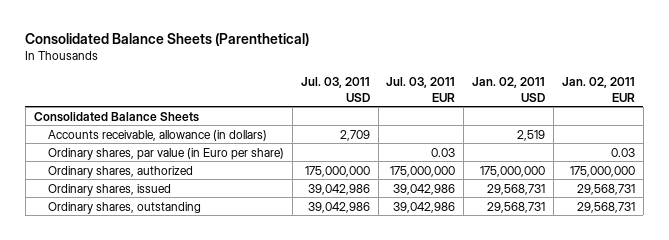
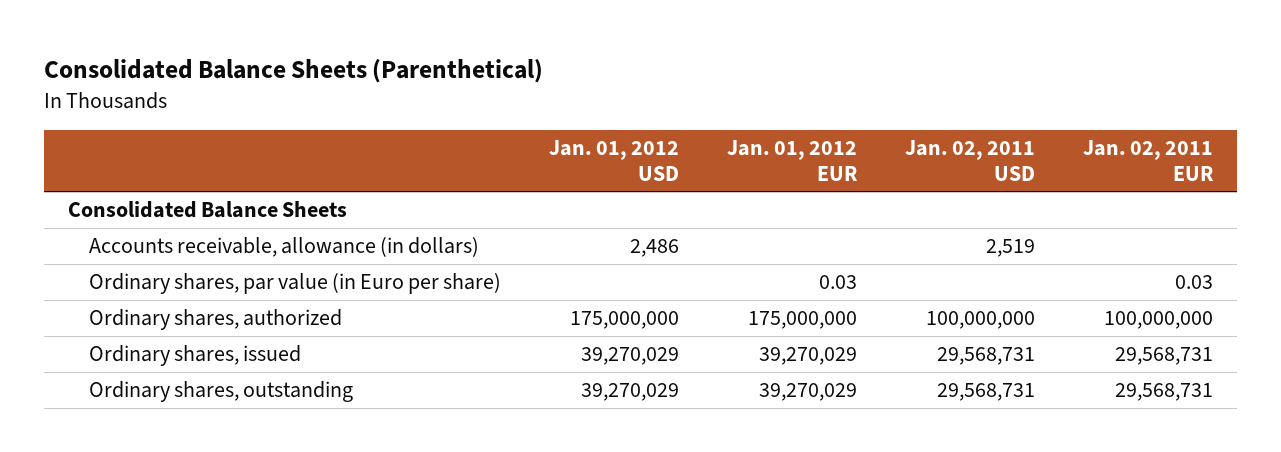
- | Jul. 03, 2011 USD | Jul. 03, 2011 EUR | Jan. 02, 2011 USD | Jan. 02, 2011 EUR
+ | Jan. 01, 2012 USD | Jan. 01, 2012 EUR | Jan. 02, 2011 USD | Jan. 02, 2011 EUR
- Ordinary shares, authorized | 175,000,000 | 175,000,000 | 175,000,000 | 175,000,000
+ Ordinary shares, authorized | 175,000,000 | 175,000,000 | 100,000,000 | 100,000,000

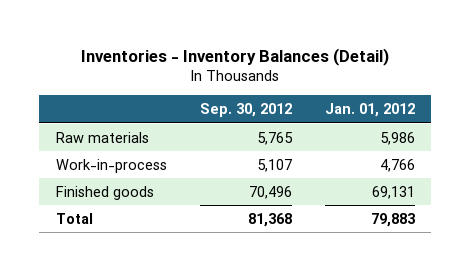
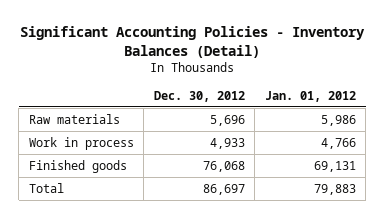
- Inventories - Inventory Balances (Detail)
+ Significant Accounting Policies - Inventory Balances (Detail)
- | Sep. 30, 2012 | Jan. 01, 2012
+ | Dec. 30, 2012 | Jan. 01, 2012
- Work-in-process | 5,107 | 4,766
+ Work in process | 4,933 | 4,766

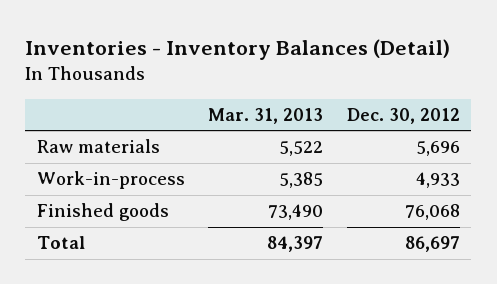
- Significant Accounting Policies - Inventory Balances (Detail)
+ Inventories - Inventory Balances (Detail)
- | Dec. 30, 2012 | Jan. 01, 2012
+ | Mar. 31, 2013 | Dec. 30, 2012
- Work in process | 4,933 | 4,766
+ Work-in-process | 5,385 | 4,933

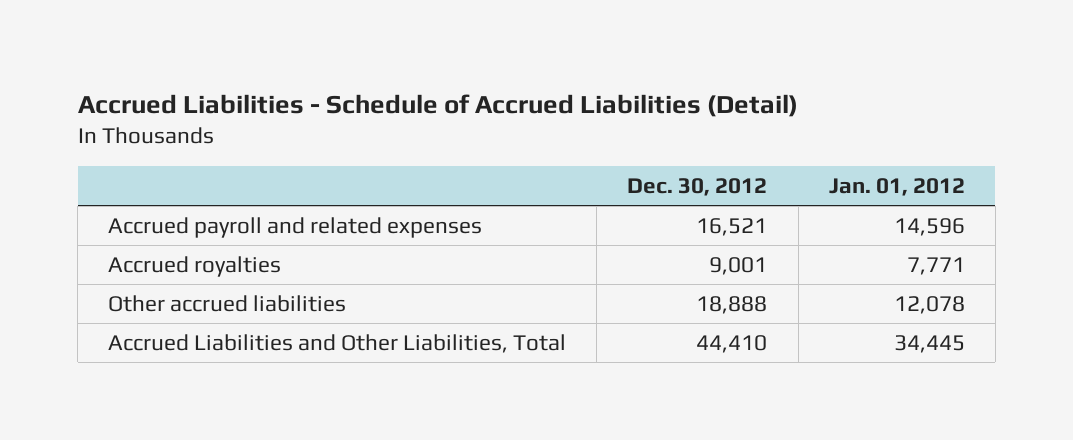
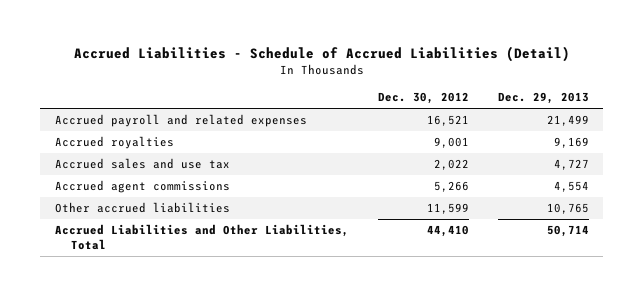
- | Dec. 30, 2012 | Jan. 01, 2012
+ | Dec. 30, 2012 | Dec. 29, 2013
- Other accrued liabilities | 18,888 | 12,078
+ Accrued sales and use tax | 2,022 | 4,727
+ Accrued agent commissions | 5,266 | 4,554
+ Other accrued liabilities | 11,599 | 10,765

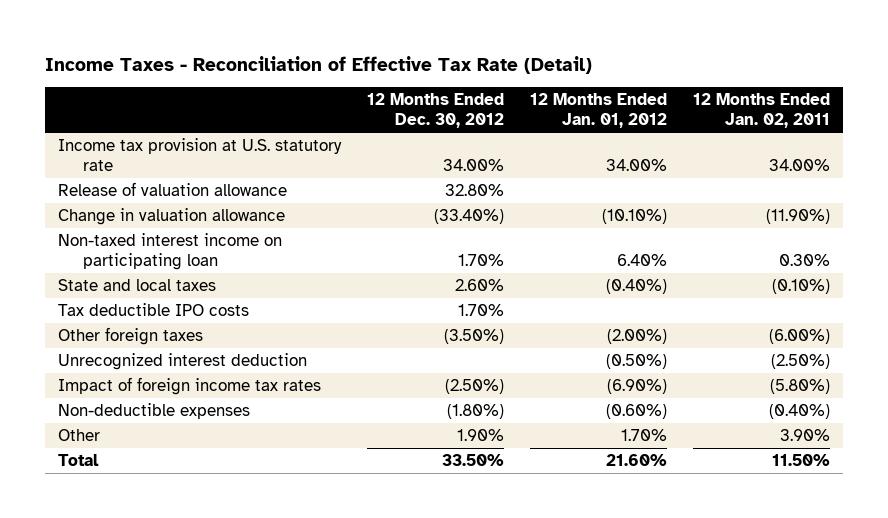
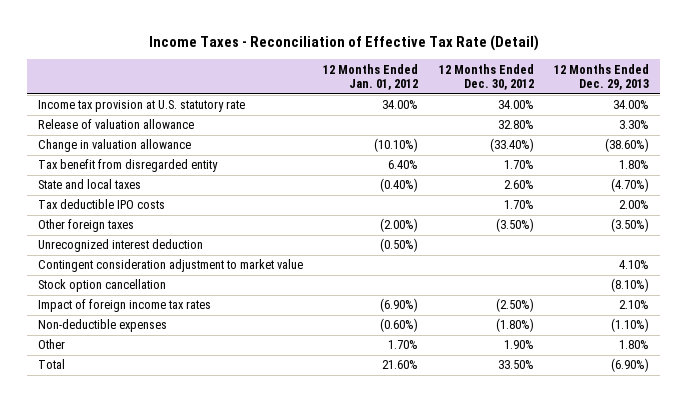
- | 12 Months Ended Dec. 30, 2012 | 12 Months Ended Jan. 01, 2012 | 12 Months Ended Jan. 02, 2011
+ | 12 Months Ended Jan. 01, 2012 | 12 Months Ended Dec. 30, 2012 | 12 Months Ended Dec. 29, 2013
- Non-taxed interest income on participating loan | 1.70% | 6.40% | 0.30%
+ Tax benefit from disregarded entity | 6.40% | 1.70% | 1.80%
+ Contingent consideration adjustment to market value | | | 4.10%
+ Stock option cancellation | | | (8.10%)

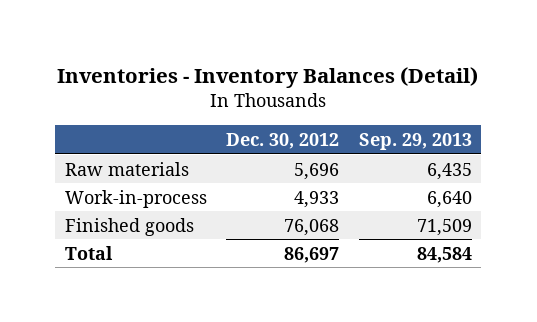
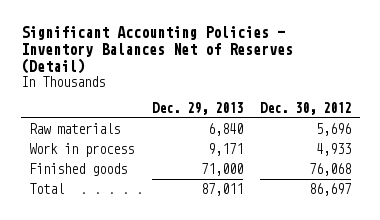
- Inventories - Inventory Balances (Detail)
+ Significant Accounting Policies - Inventory Balances Net of Reserves (Detail)
- | Dec. 30, 2012 | Sep. 29, 2013
+ | Dec. 29, 2013 | Dec. 30, 2012
- Work-in-process | 4,933 | 6,640
+ Work in process | 9,171 | 4,933

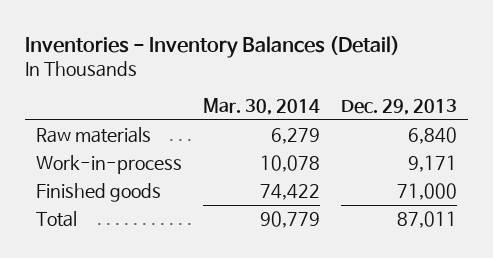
- Significant Accounting Policies - Inventory Balances Net of Reserves (Detail)
+ Inventories - Inventory Balances (Detail)
- | Dec. 29, 2013 | Dec. 30, 2012
+ | Mar. 30, 2014 | Dec. 29, 2013
- Work in process | 9,171 | 4,933
+ Work-in-process | 10,078 | 9,171

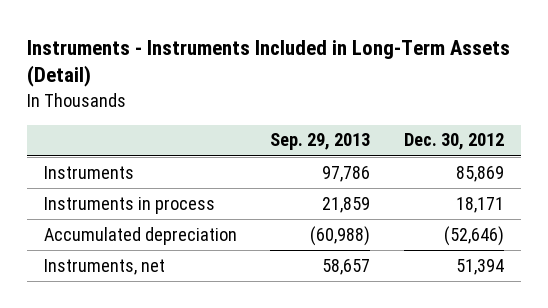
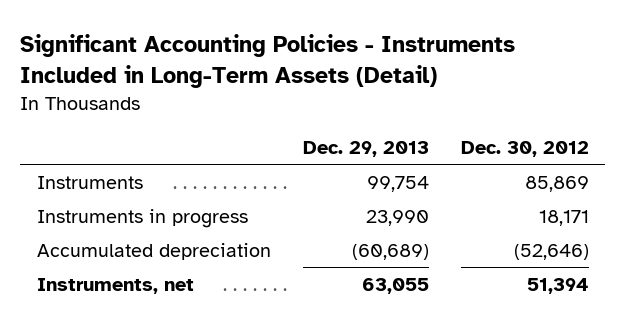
- Instruments - Instruments Included in Long-Term Assets (Detail)
+ Significant Accounting Policies - Instruments Included in Long-Term Assets (Detail)
- | Sep. 29, 2013 | Dec. 30, 2012
+ | Dec. 29, 2013 | Dec. 30, 2012
- Instruments in process | 21,859 | 18,171
+ Instruments in progress | 23,990 | 18,171

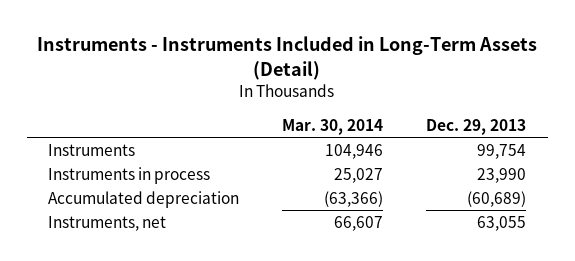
- Significant Accounting Policies - Instruments Included in Long-Term Assets (Detail)
+ Instruments - Instruments Included in Long-Term Assets (Detail)
- | Dec. 29, 2013 | Dec. 30, 2012
+ | Mar. 30, 2014 | Dec. 29, 2013
- Instruments in progress | 23,990 | 18,171
+ Instruments in process | 25,027 | 23,990

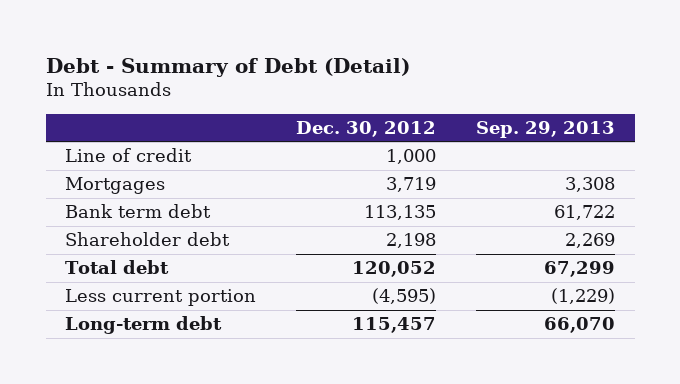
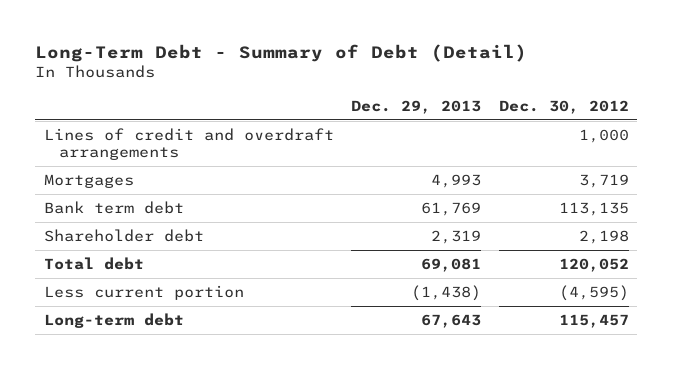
- Debt - Summary of Debt (Detail)
+ Long-Term Debt - Summary of Debt (Detail)
- | Dec. 30, 2012 | Sep. 29, 2013
+ | Dec. 29, 2013 | Dec. 30, 2012
- Line of credit | 1,000 |
+ Lines of credit and overdraft arrangements | | 1,000

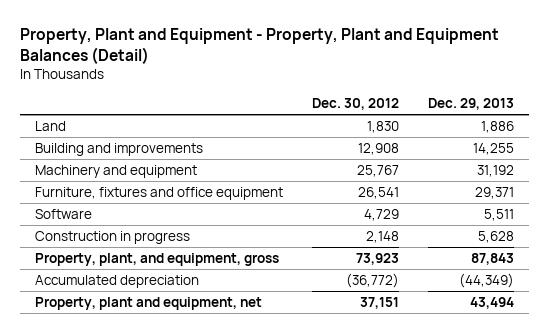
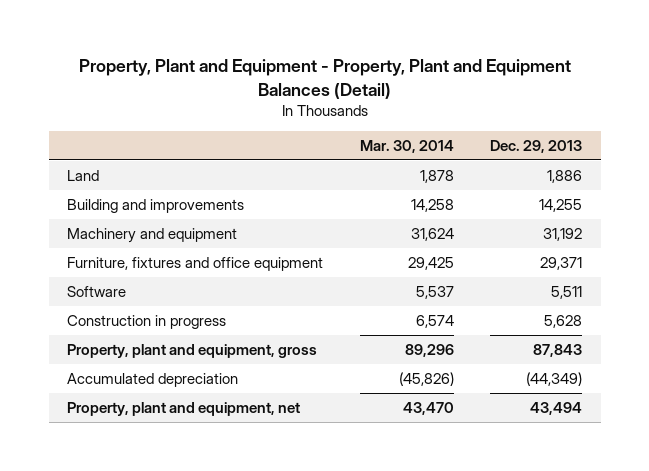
- | Dec. 30, 2012 | Dec. 29, 2013
+ | Mar. 30, 2014 | Dec. 29, 2013
- Property, plant, and equipment, gross | 73,923 | 87,843
+ Property, plant and equipment, gross | 89,296 | 87,843

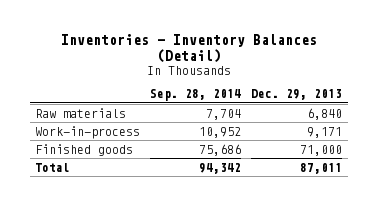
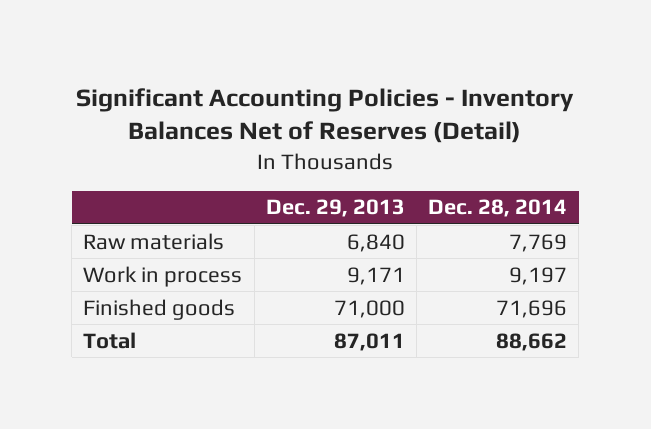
- Inventories - Inventory Balances (Detail)
+ Significant Accounting Policies - Inventory Balances Net of Reserves (Detail)
- | Sep. 28, 2014 | Dec. 29, 2013
+ | Dec. 29, 2013 | Dec. 28, 2014
- Work-in-process | 10,952 | 9,171
+ Work in process | 9,171 | 9,197

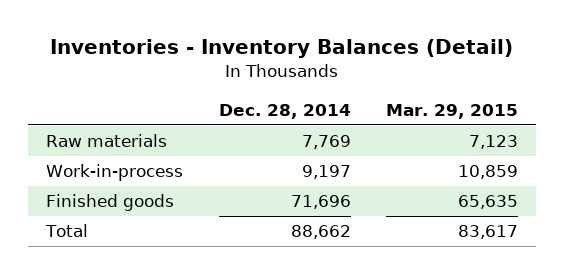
- Significant Accounting Policies - Inventory Balances Net of Reserves (Detail)
+ Inventories - Inventory Balances (Detail)
- | Dec. 29, 2013 | Dec. 28, 2014
+ | Dec. 28, 2014 | Mar. 29, 2015
- Work in process | 9,171 | 9,197
+ Work-in-process | 9,197 | 10,859

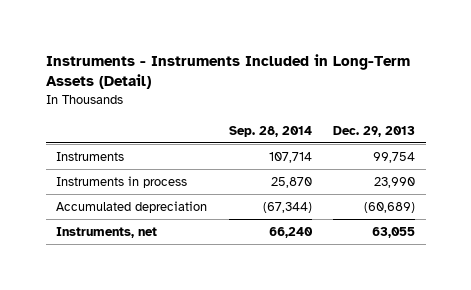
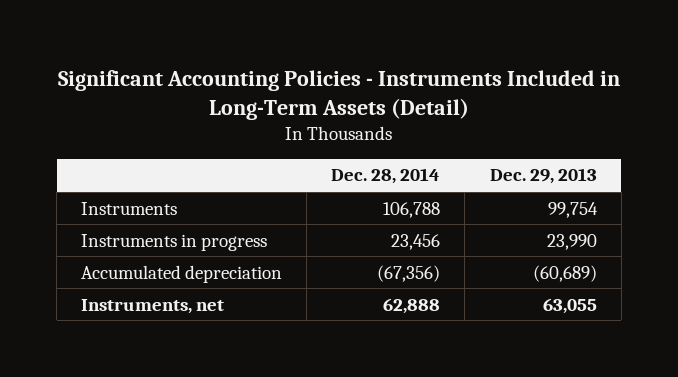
- Instruments - Instruments Included in Long-Term Assets (Detail)
+ Significant Accounting Policies - Instruments Included in Long-Term Assets (Detail)
- | Sep. 28, 2014 | Dec. 29, 2013
+ | Dec. 28, 2014 | Dec. 29, 2013
- Instruments in process | 25,870 | 23,990
+ Instruments in progress | 23,456 | 23,990

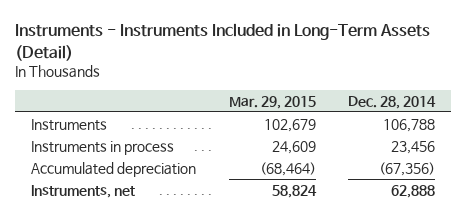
- Significant Accounting Policies - Instruments Included in Long-Term Assets (Detail)
+ Instruments - Instruments Included in Long-Term Assets (Detail)
- | Dec. 28, 2014 | Dec. 29, 2013
+ | Mar. 29, 2015 | Dec. 28, 2014
- Instruments in progress | 23,456 | 23,990
+ Instruments in process | 24,609 | 23,456

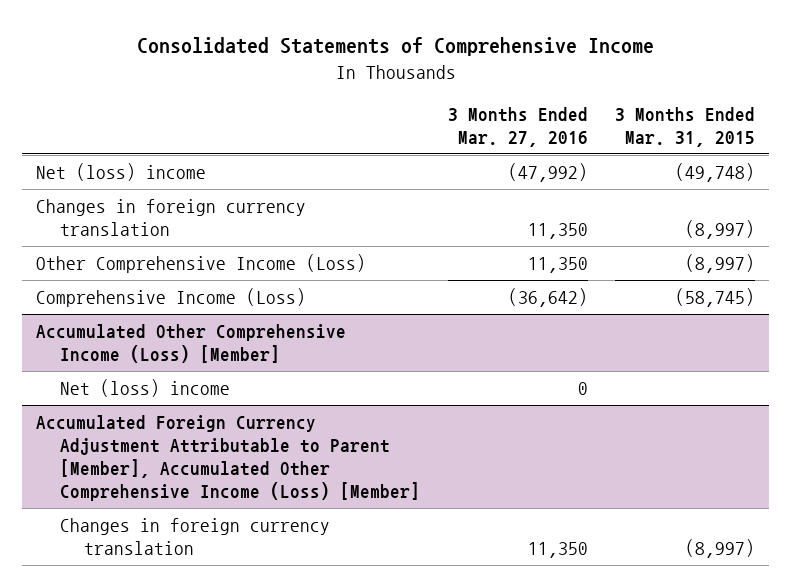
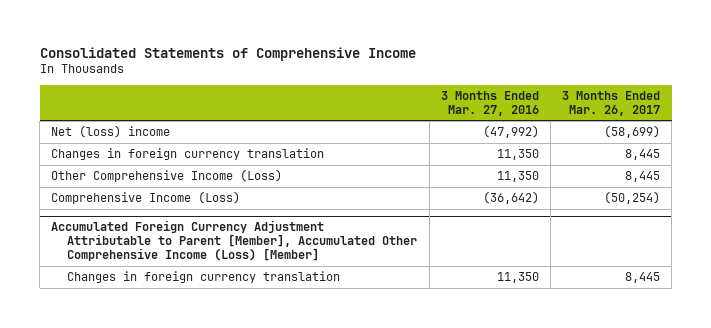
- | 3 Months Ended Mar. 27, 2016 | 3 Months Ended Mar. 31, 2015
+ | 3 Months Ended Mar. 27, 2016 | 3 Months Ended Mar. 26, 2017
- Accumulated Other Comprehensive Income (Loss) [Member]
- Net (loss) income | 0 |

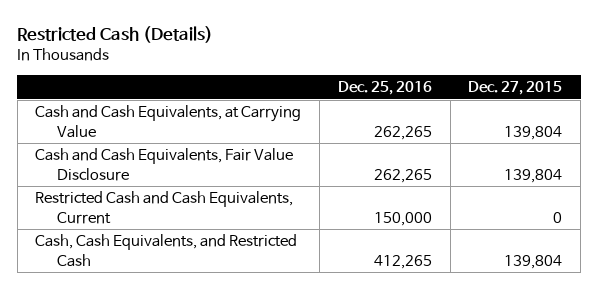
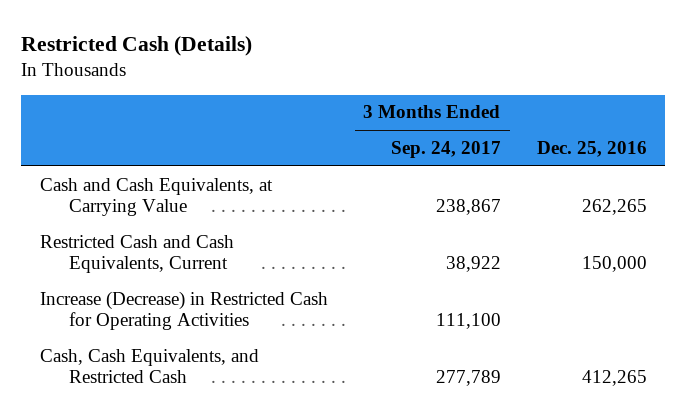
- | Dec. 25, 2016 | Dec. 27, 2015
+ | 3 Months Ended Sep. 24, 2017 | Dec. 25, 2016
- Cash and Cash Equivalents, Fair Value Disclosure | 262,265 | 139,804
+ Increase (Decrease) in Restricted Cash for Operating Activities | 111,100 |

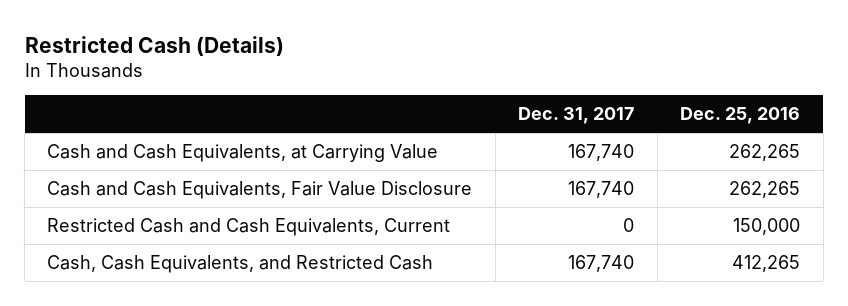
- | 3 Months Ended Sep. 24, 2017 | Dec. 25, 2016
+ | Dec. 31, 2017 | Dec. 25, 2016
+ Cash and Cash Equivalents, Fair Value Disclosure | 167,740 | 262,265
- Increase (Decrease) in Restricted Cash for Operating Activities | 111,100 |

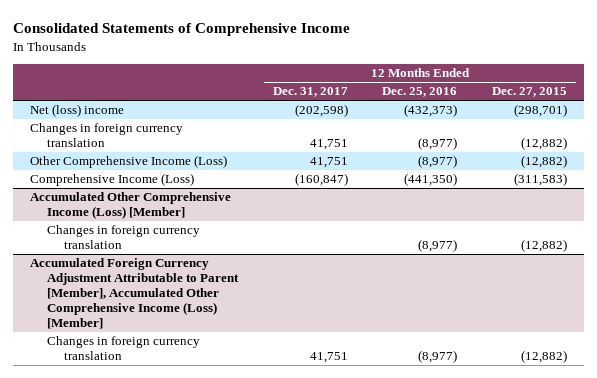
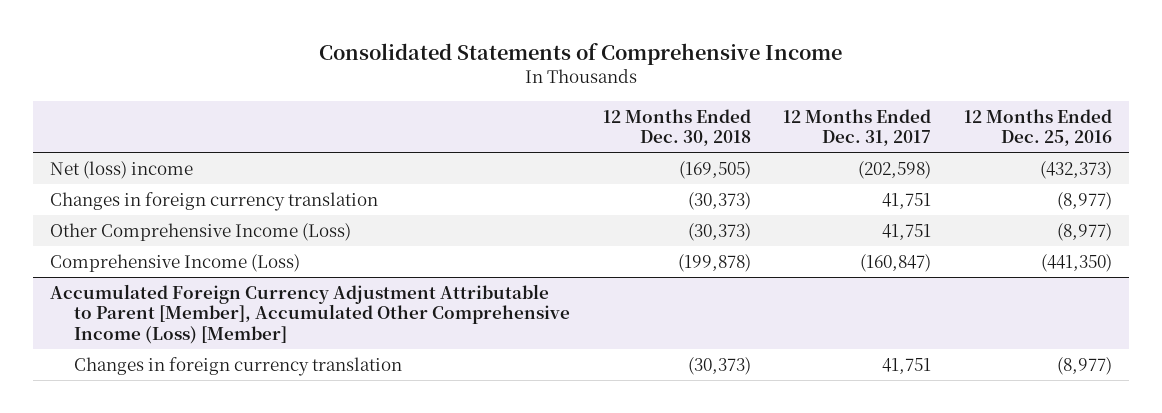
- | 12 Months Ended Dec. 31, 2017 | 12 Months Ended Dec. 25, 2016 | 12 Months Ended Dec. 27, 2015
+ | 12 Months Ended Dec. 30, 2018 | 12 Months Ended Dec. 31, 2017 | 12 Months Ended Dec. 25, 2016
- Accumulated Other Comprehensive Income (Loss) [Member]
- Changes in foreign currency translation | | (8,977) | (12,882)

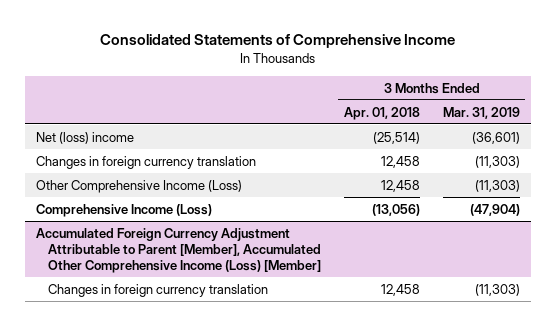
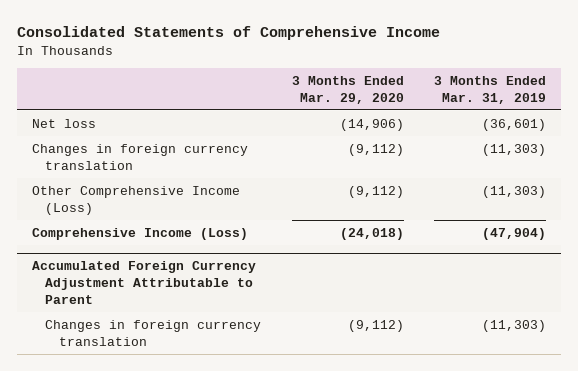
- | 3 Months Ended Apr. 01, 2018 | 3 Months Ended Mar. 31, 2019
+ | 3 Months Ended Mar. 29, 2020 | 3 Months Ended Mar. 31, 2019
- Net (loss) income | (25,514) | (36,601)
+ Net loss | (14,906) | (36,601)
- Accumulated Foreign Currency Adjustment Attributable to Parent [Member], Accumulated Other Comprehensive Income (Loss) [Member]
+ Accumulated Foreign Currency Adjustment Attributable to Parent

